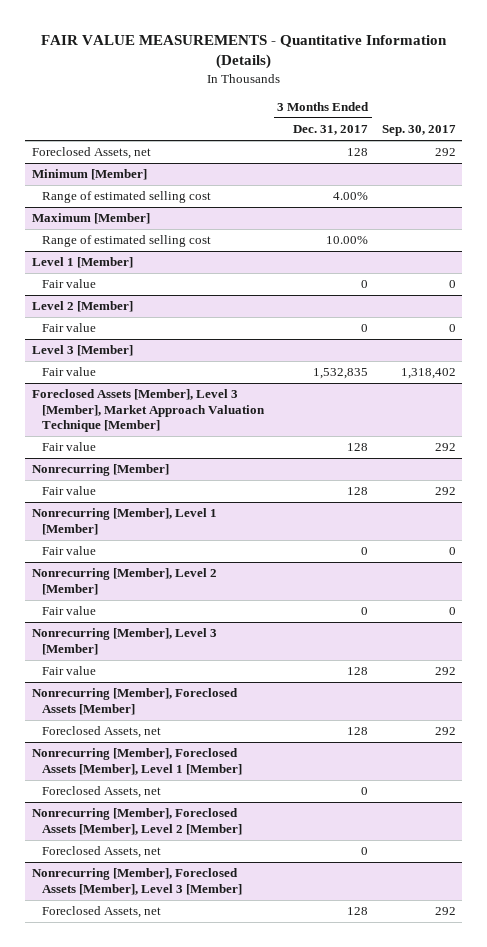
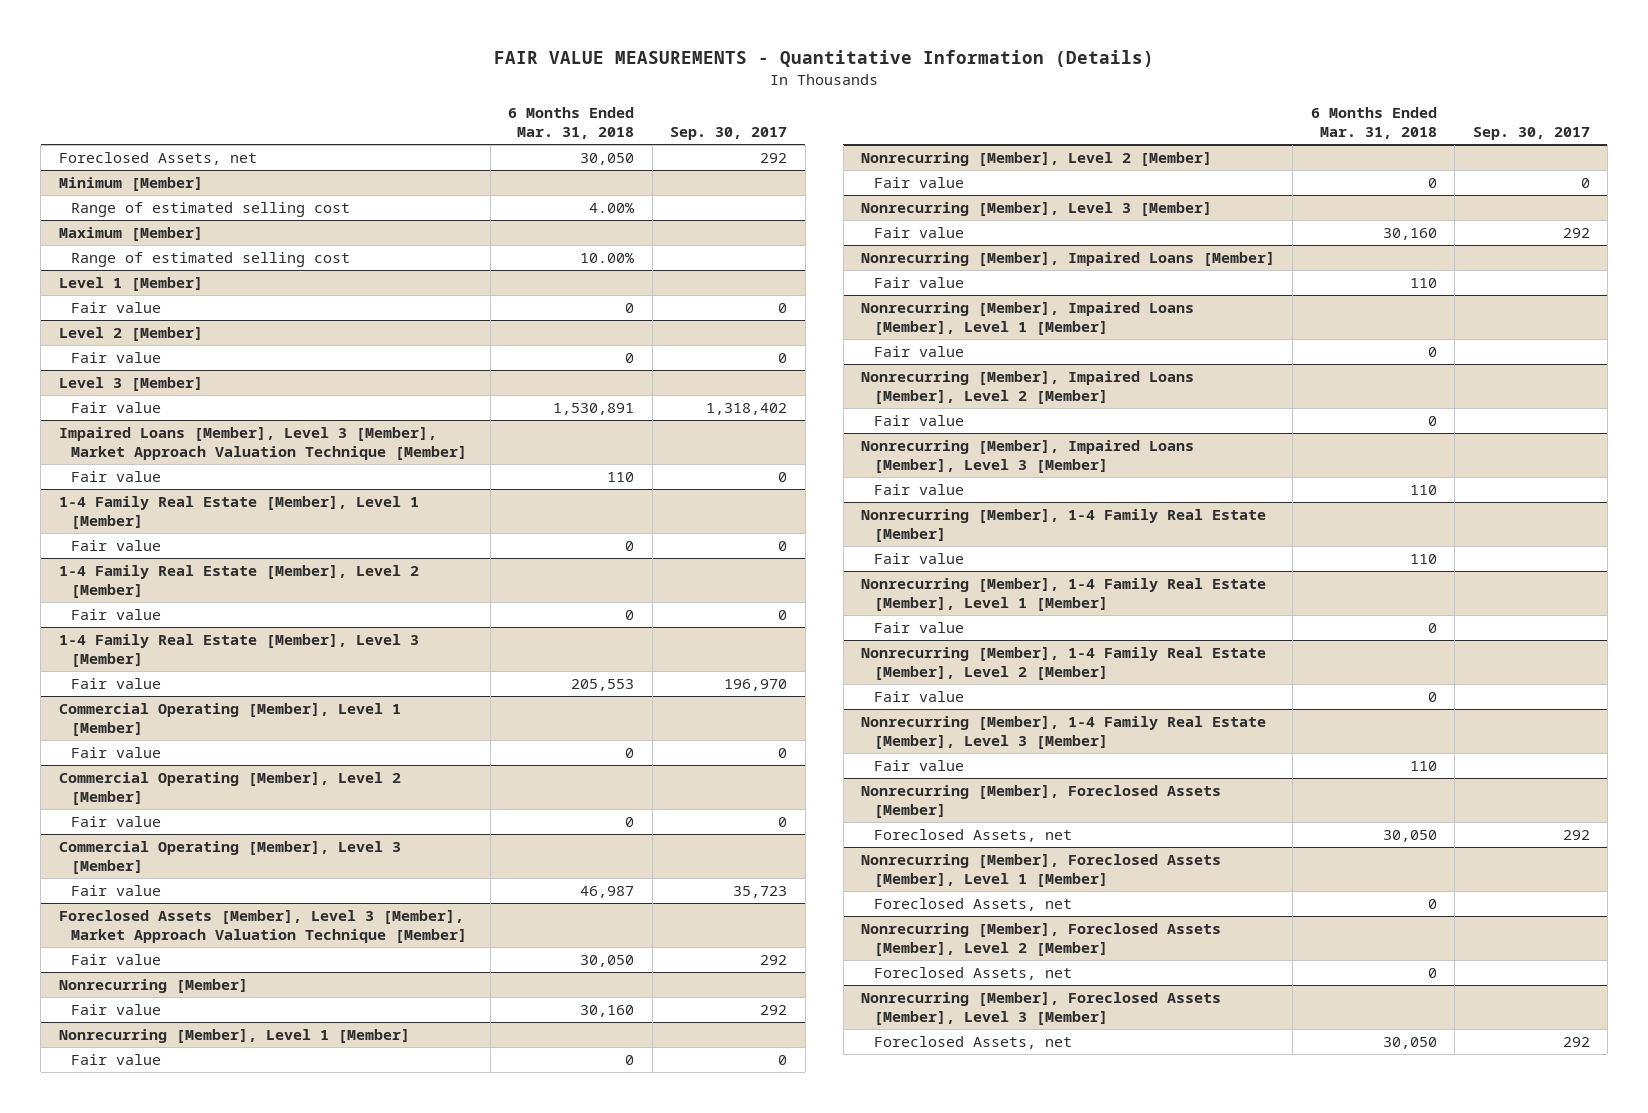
- | 3 Months Ended Dec. 31, 2017 | Sep. 30, 2017
+ | 6 Months Ended Mar. 31, 2018 | Sep. 30, 2017
+ Impaired Loans [Member], Level 3 [Member], Market Approach Valuation Technique [Member]
+ Fair value | 110 | 0
+ 1-4 Family Real Estate [Member], Level 1 [Member]
+ Fair value | 0 | 0
+ 1-4 Family Real Estate [Member], Level 2 [Member]
+ Fair value | 0 | 0
+ 1-4 Family Real Estate [Member], Level 3 [Member]
+ Fair value | 205,553 | 196,970
+ Commercial Operating [Member], Level 1 [Member]
+ Fair value | 0 | 0
+ Commercial Operating [Member], Level 2 [Member]
+ Fair value | 0 | 0
+ Commercial Operating [Member], Level 3 [Member]
+ Fair value | 46,987 | 35,723
+ Nonrecurring [Member], Impaired Loans [Member]
+ Fair value | 110 |
+ Nonrecurring [Member], Impaired Loans [Member], Level 1 [Member]
+ Fair value | 0 |
+ Nonrecurring [Member], Impaired Loans [Member], Level 2 [Member]
+ Fair value | 0 |
+ Nonrecurring [Member], Impaired Loans [Member], Level 3 [Member]
+ Fair value | 110 |
+ Nonrecurring [Member], 1-4 Family Real Estate [Member]
+ Fair value | 110 |
+ Nonrecurring [Member], 1-4 Family Real Estate [Member], Level 1 [Member]
+ Fair value | 0 |
+ Nonrecurring [Member], 1-4 Family Real Estate [Member], Level 2 [Member]
+ Fair value | 0 |
+ Nonrecurring [Member], 1-4 Family Real Estate [Member], Level 3 [Member]
+ Fair value | 110 |

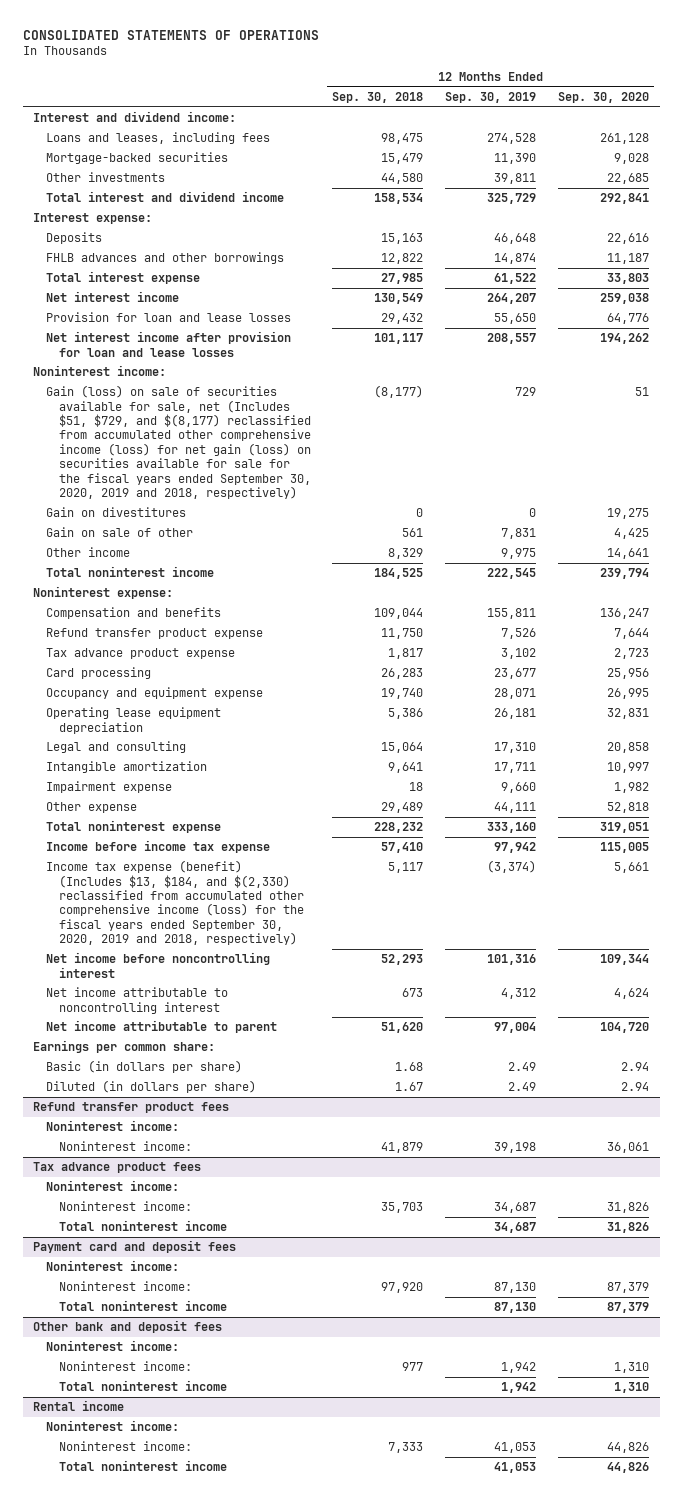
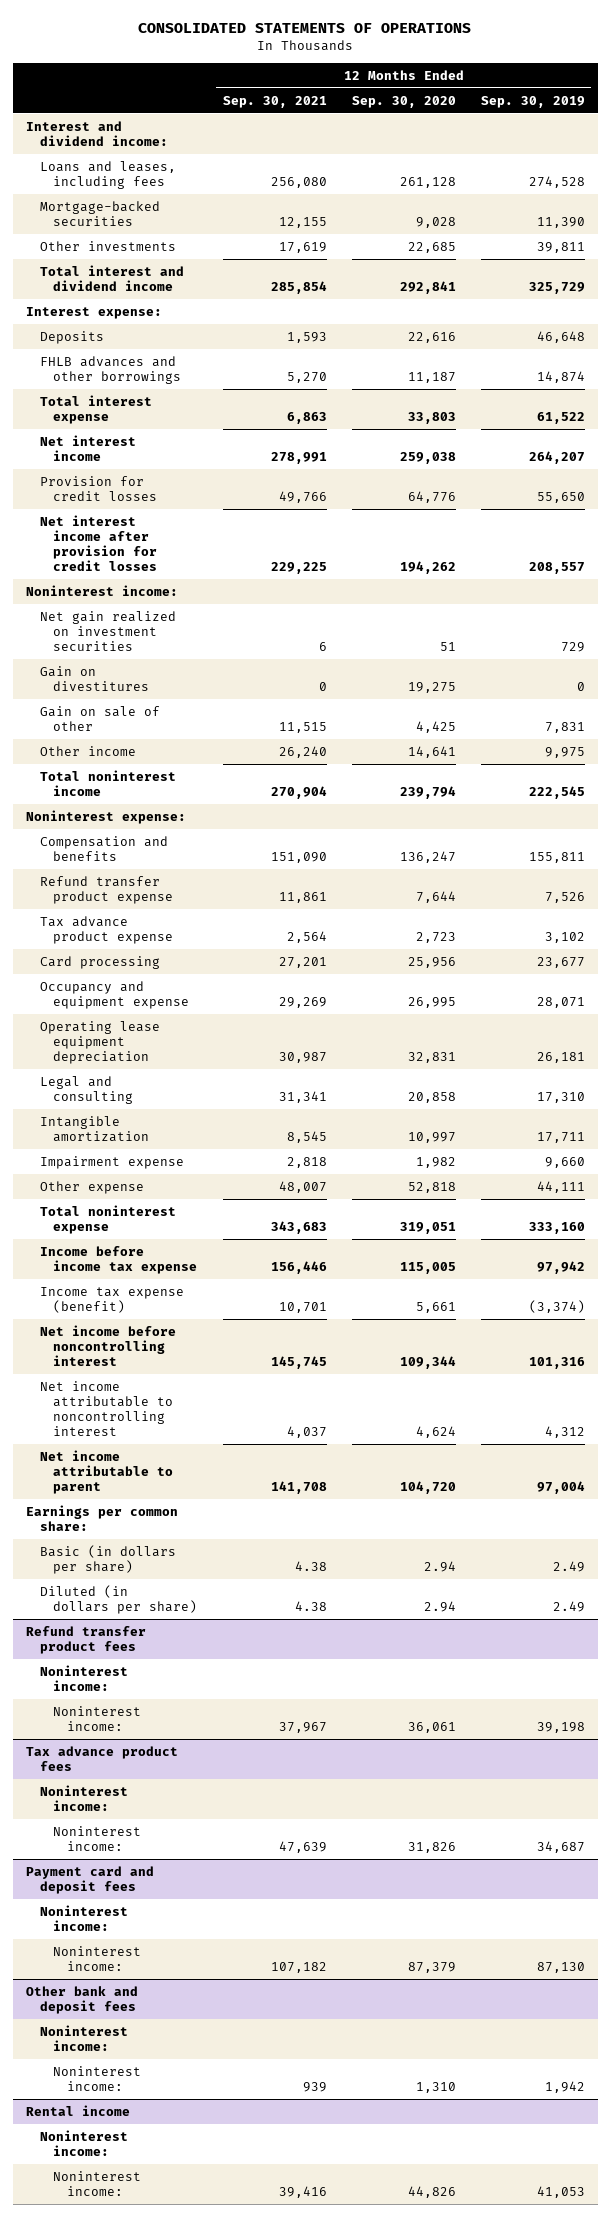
- | 12 Months Ended Sep. 30, 2018 | 12 Months Ended Sep. 30, 2019 | 12 Months Ended Sep. 30, 2020
+ | 12 Months Ended Sep. 30, 2021 | 12 Months Ended Sep. 30, 2020 | 12 Months Ended Sep. 30, 2019
- Provision for loan and lease losses | 29,432 | 55,650 | 64,776
- Net interest income after provision for loan and lease losses | 101,117 | 208,557 | 194,262
+ Provision for credit losses | 49,766 | 64,776 | 55,650
+ Net interest income after provision for credit losses | 229,225 | 194,262 | 208,557
- Gain (loss) on sale of securities available for sale, net (Includes $51, $729, and $(8,177) reclassified from accumulated other comprehensive income (loss) for net gain (loss) on securities available for sale for the fiscal years ended September 30, 2020, 2019 and 2018, respectively) | (8,177) | 729 | 51
+ Net gain realized on investment securities | 6 | 51 | 729
- Income tax expense (benefit) (Includes $13, $184, and $(2,330) reclassified from accumulated other comprehensive income (loss) for the fiscal years ended September 30, 2020, 2019 and 2018, respectively) | 5,117 | (3,374) | 5,661
+ Income tax expense (benefit) | 10,701 | 5,661 | (3,374)
@ Tax advance product fees
- Total noninterest income | | 34,687 | 31,826
@ Payment card and deposit fees
- Total noninterest income | | 87,130 | 87,379
@ Other bank and deposit fees
- Total noninterest income | | 1,942 | 1,310
@ Rental income
- Total noninterest income | | 41,053 | 44,826

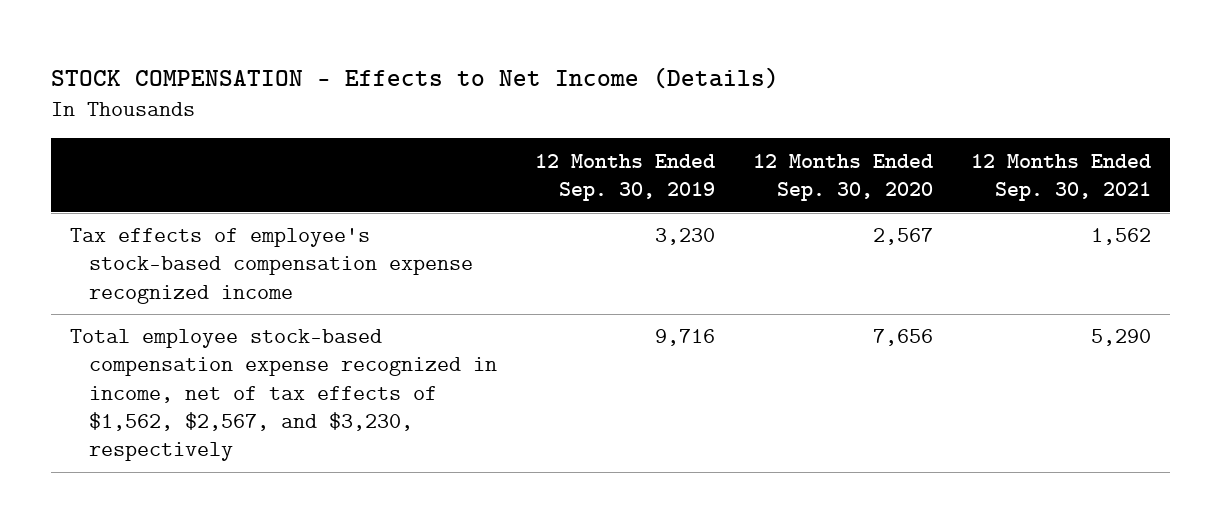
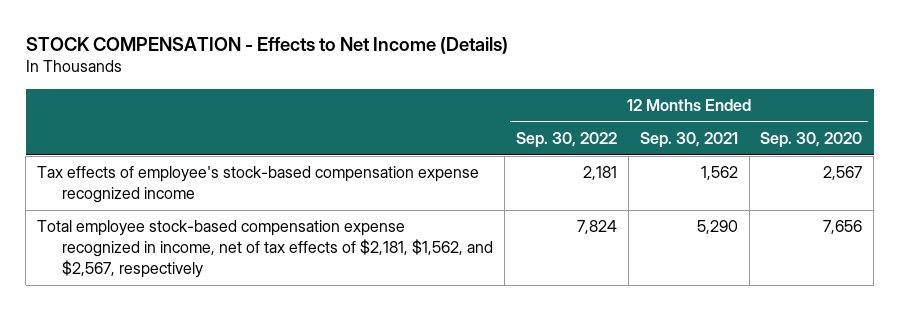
- | 12 Months Ended Sep. 30, 2019 | 12 Months Ended Sep. 30, 2020 | 12 Months Ended Sep. 30, 2021
+ | 12 Months Ended Sep. 30, 2022 | 12 Months Ended Sep. 30, 2021 | 12 Months Ended Sep. 30, 2020
- Total employee stock-based compensation expense recognized in income, net of tax effects of $1,562, $2,567, and $3,230, respectively | 9,716 | 7,656 | 5,290
+ Total employee stock-based compensation expense recognized in income, net of tax effects of $2,181, $1,562, and $2,567, respectively | 7,824 | 5,290 | 7,656

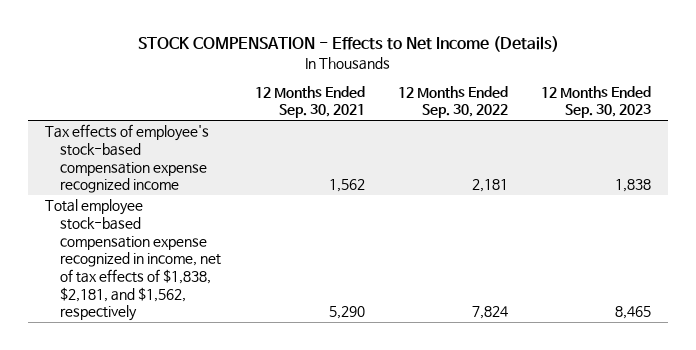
- | 12 Months Ended Sep. 30, 2022 | 12 Months Ended Sep. 30, 2021 | 12 Months Ended Sep. 30, 2020
+ | 12 Months Ended Sep. 30, 2021 | 12 Months Ended Sep. 30, 2022 | 12 Months Ended Sep. 30, 2023
- Total employee stock-based compensation expense recognized in income, net of tax effects of $2,181, $1,562, and $2,567, respectively | 7,824 | 5,290 | 7,656
+ Total employee stock-based compensation expense recognized in income, net of tax effects of $1,838, $2,181, and $1,562, respectively | 5,290 | 7,824 | 8,465

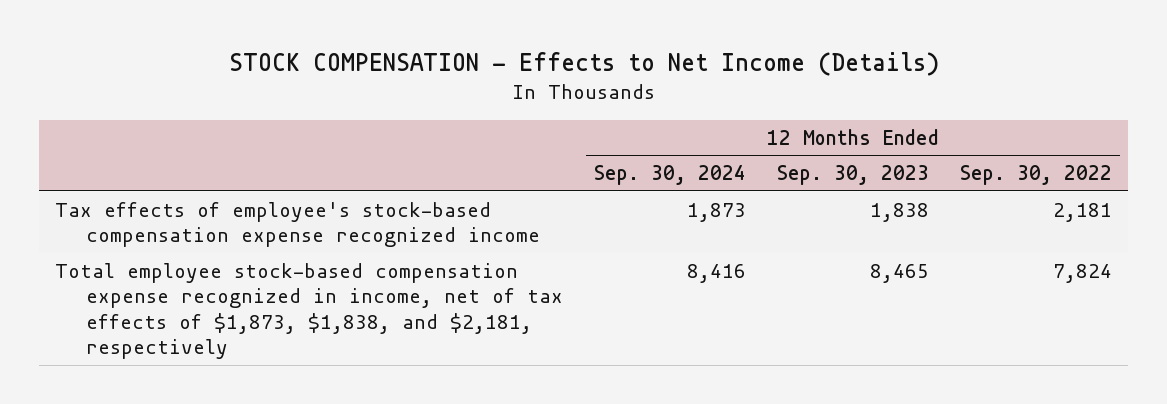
- | 12 Months Ended Sep. 30, 2021 | 12 Months Ended Sep. 30, 2022 | 12 Months Ended Sep. 30, 2023
+ | 12 Months Ended Sep. 30, 2024 | 12 Months Ended Sep. 30, 2023 | 12 Months Ended Sep. 30, 2022
- Total employee stock-based compensation expense recognized in income, net of tax effects of $1,838, $2,181, and $1,562, respectively | 5,290 | 7,824 | 8,465
+ Total employee stock-based compensation expense recognized in income, net of tax effects of $1,873, $1,838, and $2,181, respectively | 8,416 | 8,465 | 7,824

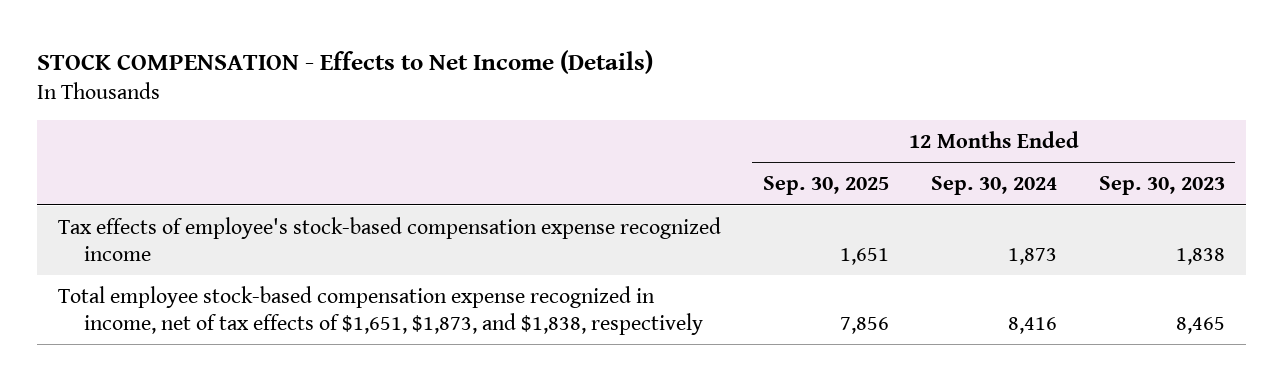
- | 12 Months Ended Sep. 30, 2024 | 12 Months Ended Sep. 30, 2023 | 12 Months Ended Sep. 30, 2022
+ | 12 Months Ended Sep. 30, 2025 | 12 Months Ended Sep. 30, 2024 | 12 Months Ended Sep. 30, 2023
- Total employee stock-based compensation expense recognized in income, net of tax effects of $1,873, $1,838, and $2,181, respectively | 8,416 | 8,465 | 7,824
+ Total employee stock-based compensation expense recognized in income, net of tax effects of $1,651, $1,873, and $1,838, respectively | 7,856 | 8,416 | 8,465

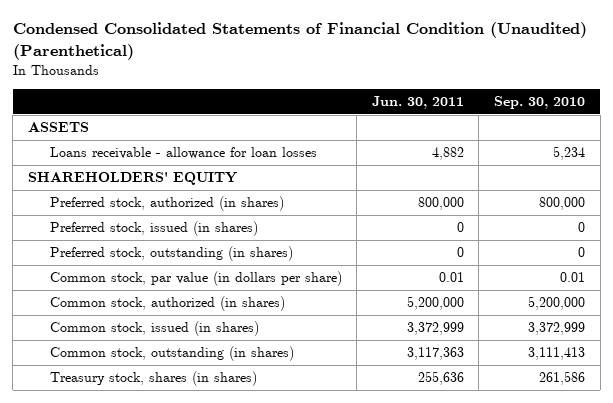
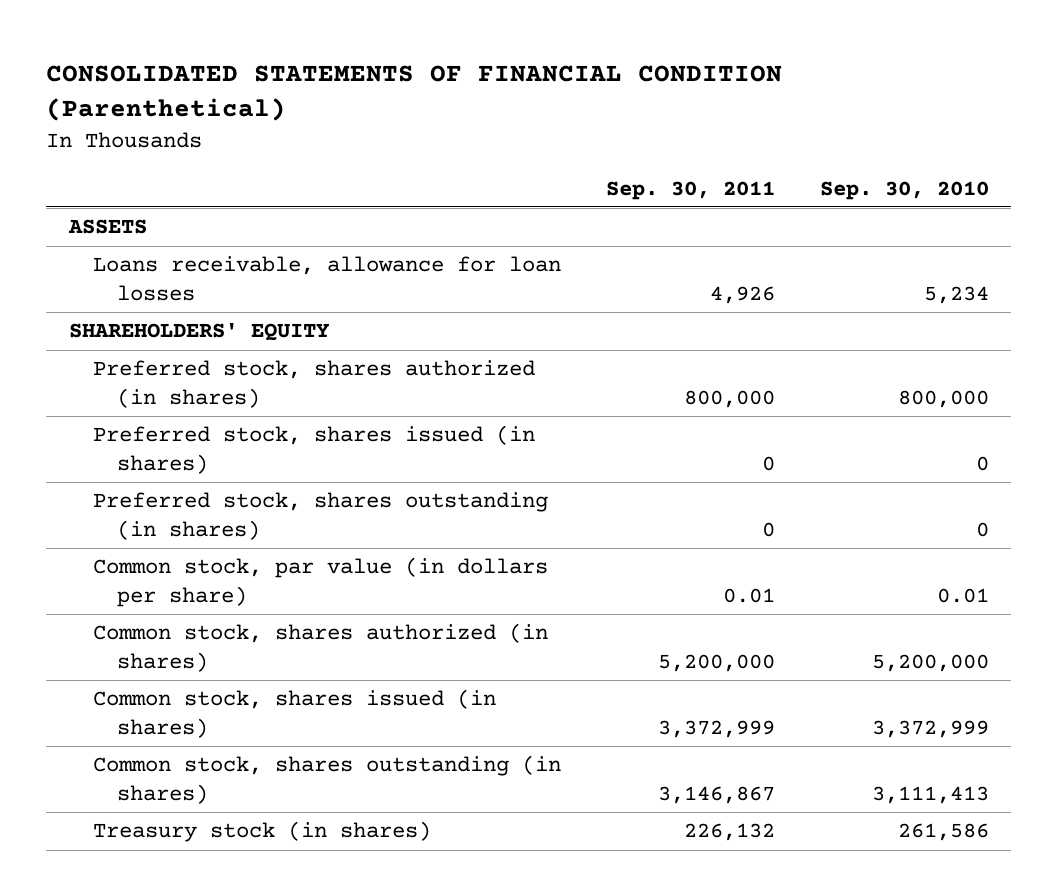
- Condensed Consolidated Statements of Financial Condition (Unaudited) (Parenthetical)
+ CONSOLIDATED STATEMENTS OF FINANCIAL CONDITION (Parenthetical)
- | Jun. 30, 2011 | Sep. 30, 2010
+ | Sep. 30, 2011 | Sep. 30, 2010
- Loans receivable - allowance for loan losses | 4,882 | 5,234
+ Loans receivable, allowance for loan losses | 4,926 | 5,234
- Preferred stock, authorized (in shares) | 800,000 | 800,000
- Preferred stock, issued (in shares) | 0 | 0
- Preferred stock, outstanding (in shares) | 0 | 0
+ Preferred stock, shares authorized (in shares) | 800,000 | 800,000
+ Preferred stock, shares issued (in shares) | 0 | 0
+ Preferred stock, shares outstanding (in shares) | 0 | 0
- Common stock, authorized (in shares) | 5,200,000 | 5,200,000
- Common stock, issued (in shares) | 3,372,999 | 3,372,999
- Common stock, outstanding (in shares) | 3,117,363 | 3,111,413
- Treasury stock, shares (in shares) | 255,636 | 261,586
+ Common stock, shares authorized (in shares) | 5,200,000 | 5,200,000
+ Common stock, shares issued (in shares) | 3,372,999 | 3,372,999
+ Common stock, shares outstanding (in shares) | 3,146,867 | 3,111,413
+ Treasury stock (in shares) | 226,132 | 261,586

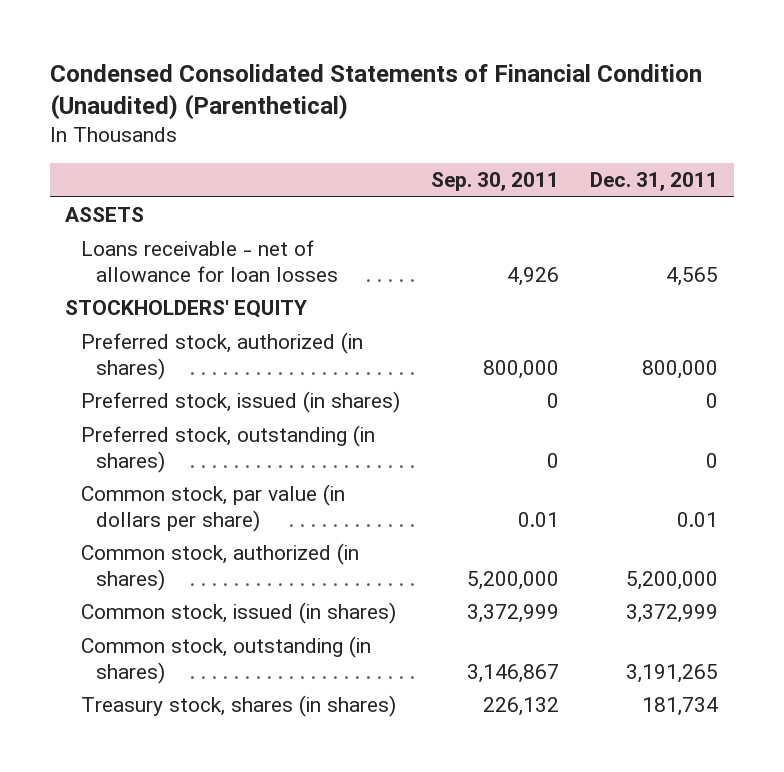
- CONSOLIDATED STATEMENTS OF FINANCIAL CONDITION (Parenthetical)
+ Condensed Consolidated Statements of Financial Condition (Unaudited) (Parenthetical)
- | Sep. 30, 2011 | Sep. 30, 2010
+ | Sep. 30, 2011 | Dec. 31, 2011
- Loans receivable, allowance for loan losses | 4,926 | 5,234
- SHAREHOLDERS' EQUITY
- Preferred stock, shares authorized (in shares) | 800,000 | 800,000
- Preferred stock, shares issued (in shares) | 0 | 0
- Preferred stock, shares outstanding (in shares) | 0 | 0
+ Loans receivable - net of allowance for loan losses | 4,926 | 4,565
+ STOCKHOLDERS' EQUITY
+ Preferred stock, authorized (in shares) | 800,000 | 800,000
+ Preferred stock, issued (in shares) | 0 | 0
+ Preferred stock, outstanding (in shares) | 0 | 0
- Common stock, shares authorized (in shares) | 5,200,000 | 5,200,000
- Common stock, shares issued (in shares) | 3,372,999 | 3,372,999
- Common stock, shares outstanding (in shares) | 3,146,867 | 3,111,413
- Treasury stock (in shares) | 226,132 | 261,586
+ Common stock, authorized (in shares) | 5,200,000 | 5,200,000
+ Common stock, issued (in shares) | 3,372,999 | 3,372,999
+ Common stock, outstanding (in shares) | 3,146,867 | 3,191,265
+ Treasury stock, shares (in shares) | 226,132 | 181,734

